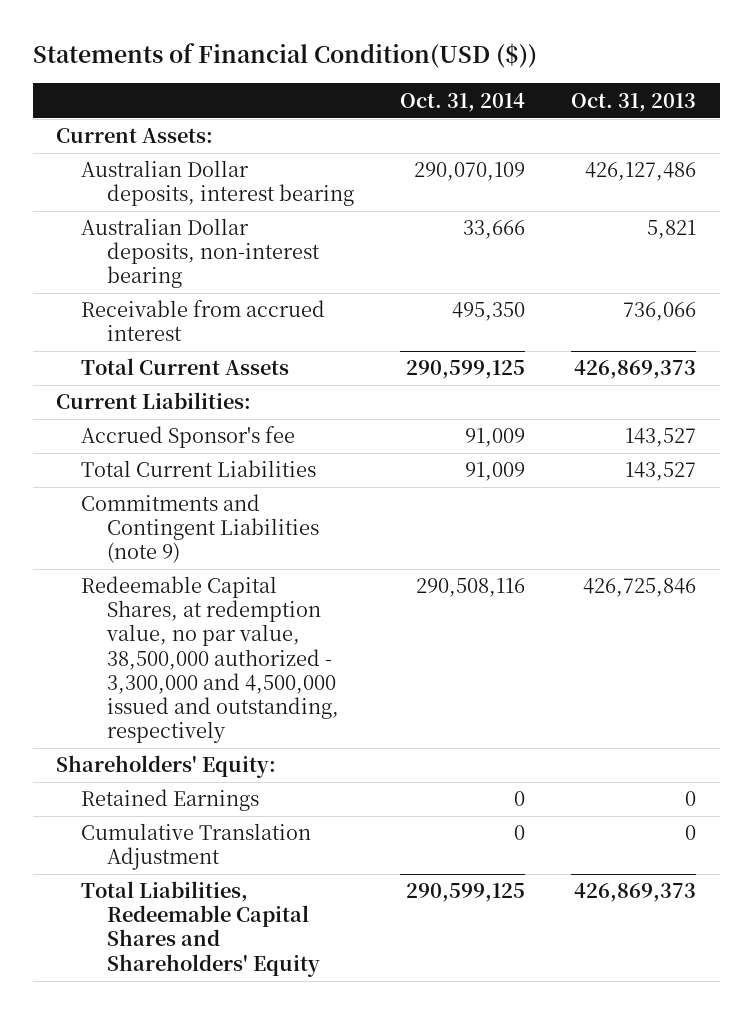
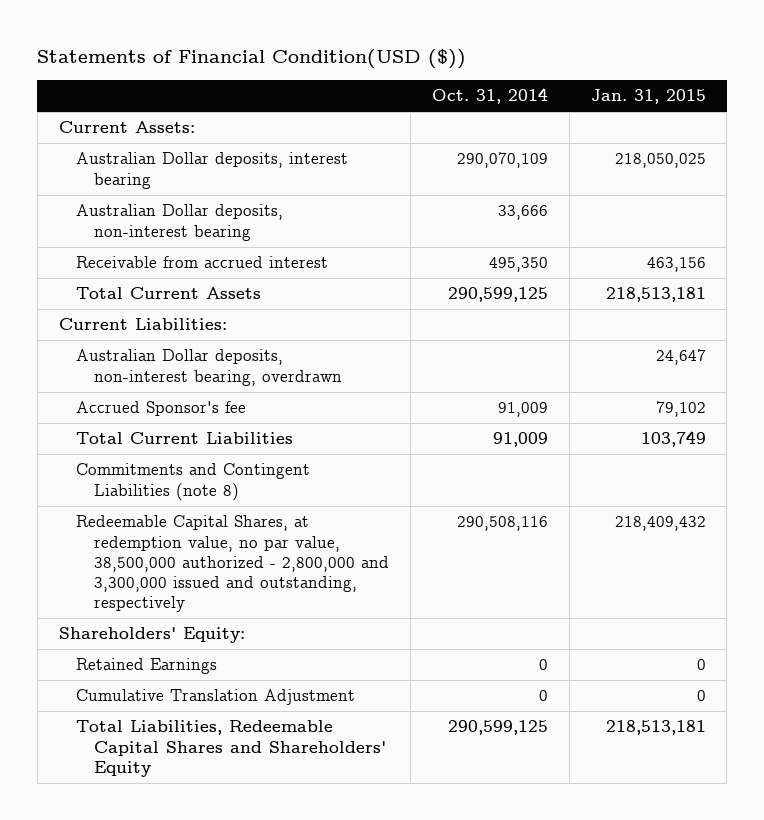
- | Oct. 31, 2014 | Oct. 31, 2013
+ | Oct. 31, 2014 | Jan. 31, 2015
+ Australian Dollar deposits, non-interest bearing, overdrawn | | 24,647
- Commitments and Contingent Liabilities (note 9)
- Redeemable Capital Shares, at redemption value, no par value, 38,500,000 authorized - 3,300,000 and 4,500,000 issued and outstanding, respectively | 290,508,116 | 426,725,846
+ Commitments and Contingent Liabilities (note 8)
+ Redeemable Capital Shares, at redemption value, no par value, 38,500,000 authorized - 2,800,000 and 3,300,000 issued and outstanding, respectively | 290,508,116 | 218,409,432

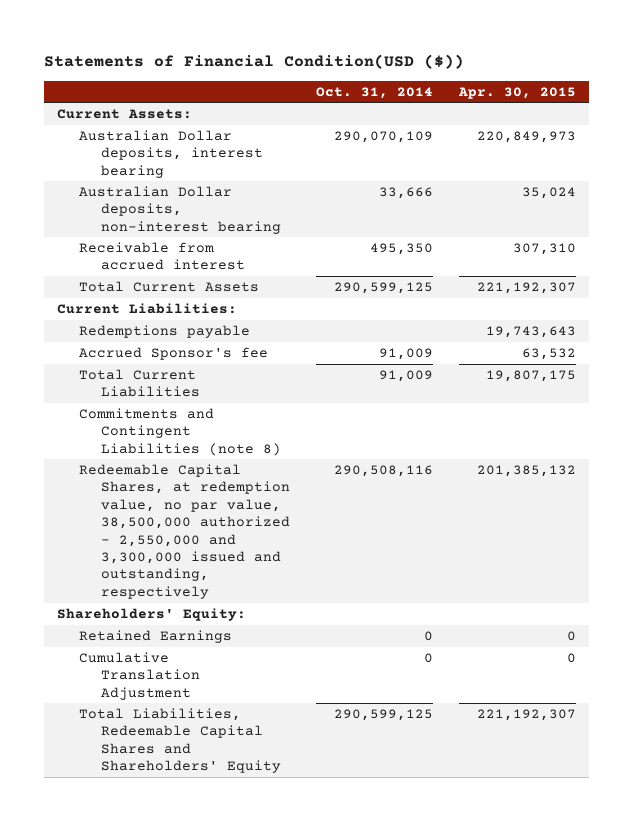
- | Oct. 31, 2014 | Jan. 31, 2015
+ | Oct. 31, 2014 | Apr. 30, 2015
- Australian Dollar deposits, non-interest bearing, overdrawn | | 24,647
+ Redemptions payable | | 19,743,643
- Redeemable Capital Shares, at redemption value, no par value, 38,500,000 authorized - 2,800,000 and 3,300,000 issued and outstanding, respectively | 290,508,116 | 218,409,432
+ Redeemable Capital Shares, at redemption value, no par value, 38,500,000 authorized - 2,550,000 and 3,300,000 issued and outstanding, respectively | 290,508,116 | 201,385,132

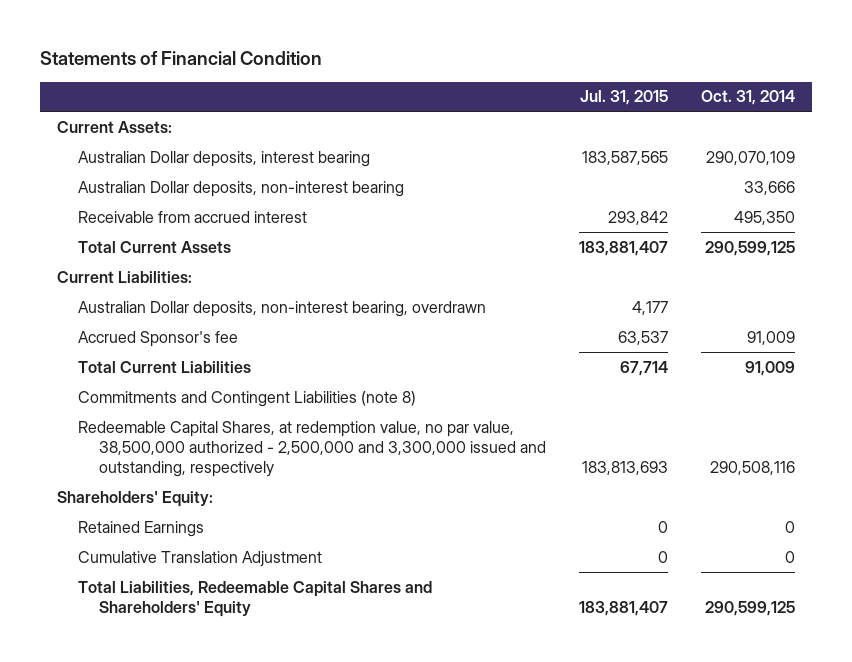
- Statements of Financial Condition(USD ($))
+ Statements of Financial Condition
- | Oct. 31, 2014 | Apr. 30, 2015
+ | Jul. 31, 2015 | Oct. 31, 2014
- Redemptions payable | | 19,743,643
+ Australian Dollar deposits, non-interest bearing, overdrawn | 4,177 |
- Redeemable Capital Shares, at redemption value, no par value, 38,500,000 authorized - 2,550,000 and 3,300,000 issued and outstanding, respectively | 290,508,116 | 201,385,132
+ Redeemable Capital Shares, at redemption value, no par value, 38,500,000 authorized - 2,500,000 and 3,300,000 issued and outstanding, respectively | 183,813,693 | 290,508,116

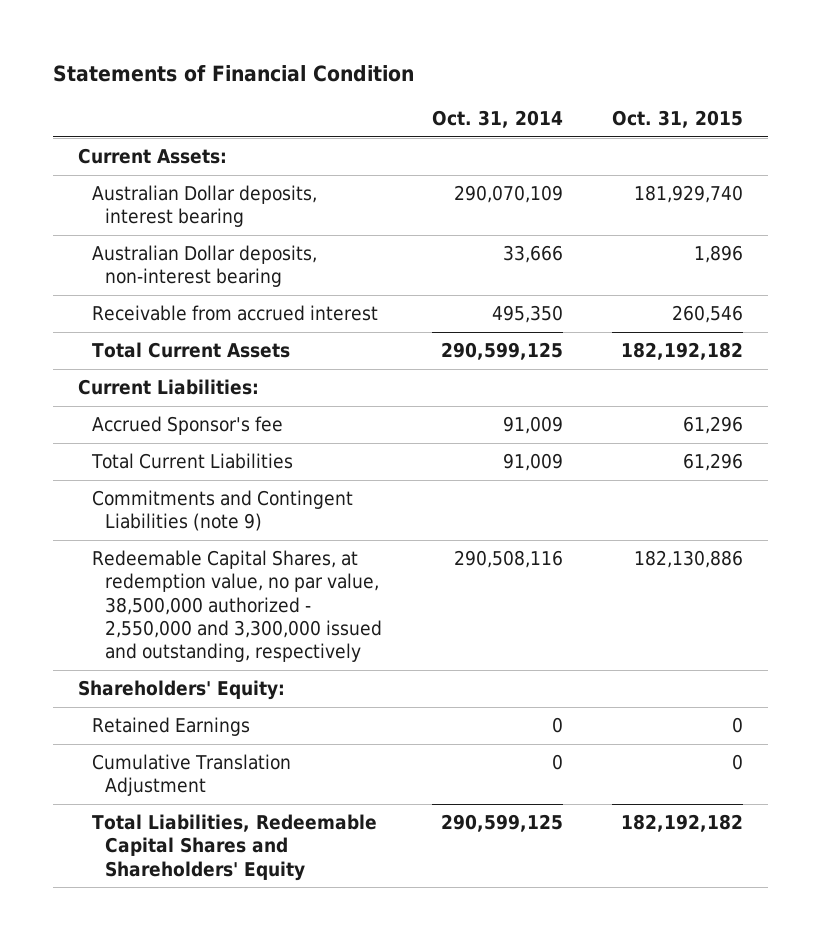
- | Jul. 31, 2015 | Oct. 31, 2014
+ | Oct. 31, 2014 | Oct. 31, 2015
- Australian Dollar deposits, non-interest bearing, overdrawn | 4,177 |
- Commitments and Contingent Liabilities (note 8)
- Redeemable Capital Shares, at redemption value, no par value, 38,500,000 authorized - 2,500,000 and 3,300,000 issued and outstanding, respectively | 183,813,693 | 290,508,116
+ Commitments and Contingent Liabilities (note 9)
+ Redeemable Capital Shares, at redemption value, no par value, 38,500,000 authorized - 2,550,000 and 3,300,000 issued and outstanding, respectively | 290,508,116 | 182,130,886

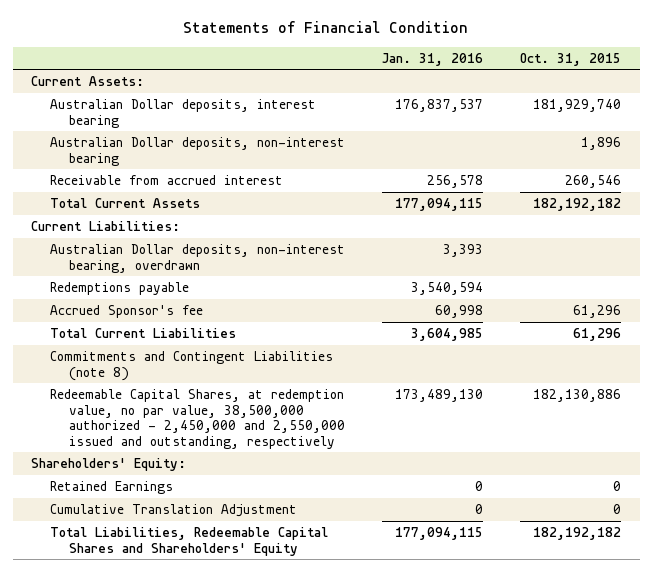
- | Oct. 31, 2014 | Oct. 31, 2015
+ | Jan. 31, 2016 | Oct. 31, 2015
+ Australian Dollar deposits, non-interest bearing, overdrawn | 3,393 |
+ Redemptions payable | 3,540,594 |
- Commitments and Contingent Liabilities (note 9)
- Redeemable Capital Shares, at redemption value, no par value, 38,500,000 authorized - 2,550,000 and 3,300,000 issued and outstanding, respectively | 290,508,116 | 182,130,886
+ Commitments and Contingent Liabilities (note 8)
+ Redeemable Capital Shares, at redemption value, no par value, 38,500,000 authorized - 2,450,000 and 2,550,000 issued and outstanding, respectively | 173,489,130 | 182,130,886

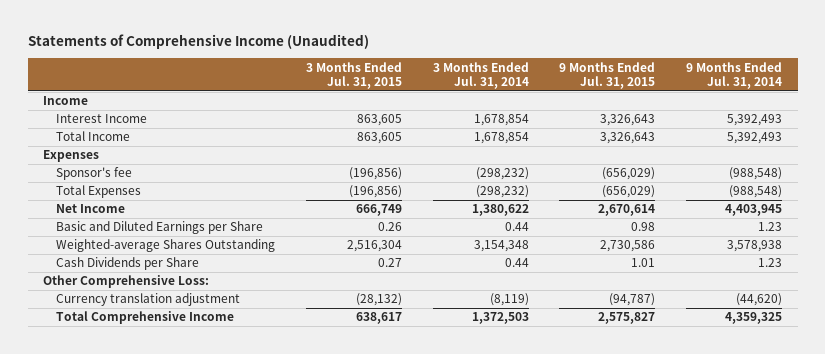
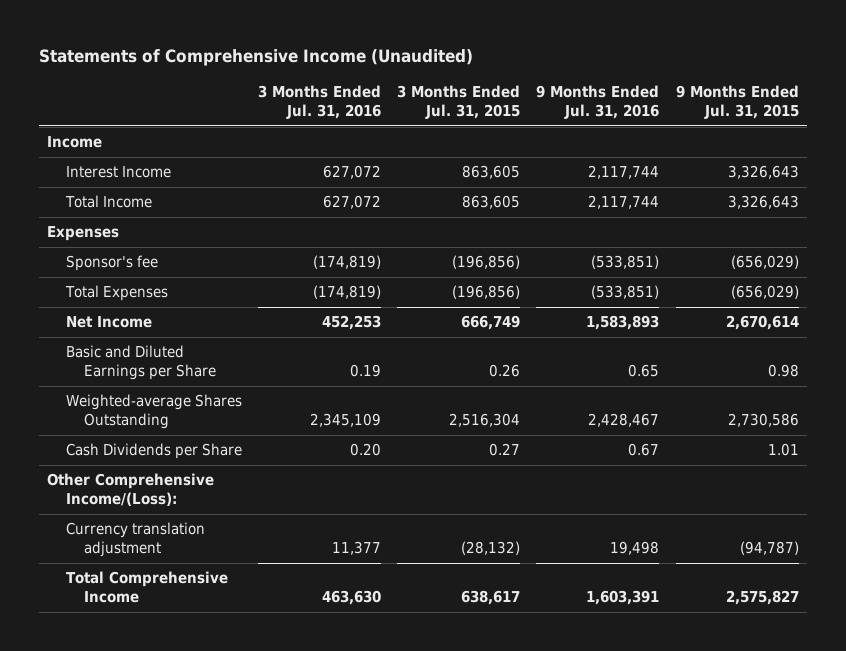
- | 3 Months Ended Jul. 31, 2015 | 3 Months Ended Jul. 31, 2014 | 9 Months Ended Jul. 31, 2015 | 9 Months Ended Jul. 31, 2014
+ | 3 Months Ended Jul. 31, 2016 | 3 Months Ended Jul. 31, 2015 | 9 Months Ended Jul. 31, 2016 | 9 Months Ended Jul. 31, 2015
- Other Comprehensive Loss:
+ Other Comprehensive Income/(Loss):

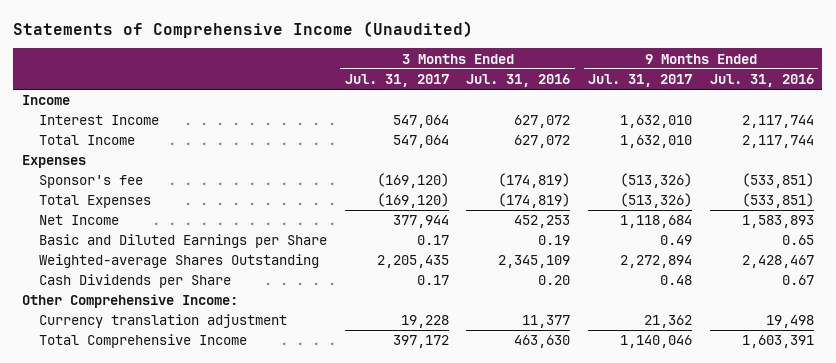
- | 3 Months Ended Jul. 31, 2016 | 3 Months Ended Jul. 31, 2015 | 9 Months Ended Jul. 31, 2016 | 9 Months Ended Jul. 31, 2015
+ | 3 Months Ended Jul. 31, 2017 | 3 Months Ended Jul. 31, 2016 | 9 Months Ended Jul. 31, 2017 | 9 Months Ended Jul. 31, 2016
- Other Comprehensive Income/(Loss):
+ Other Comprehensive Income:

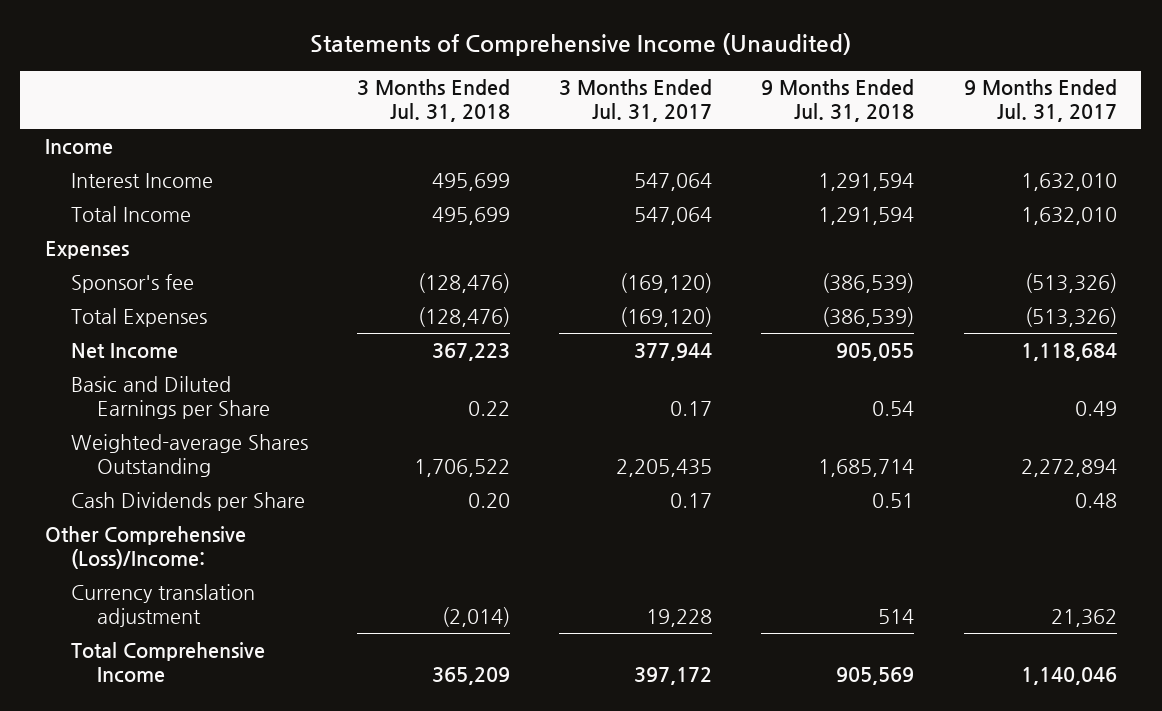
- | 3 Months Ended Jul. 31, 2017 | 3 Months Ended Jul. 31, 2016 | 9 Months Ended Jul. 31, 2017 | 9 Months Ended Jul. 31, 2016
+ | 3 Months Ended Jul. 31, 2018 | 3 Months Ended Jul. 31, 2017 | 9 Months Ended Jul. 31, 2018 | 9 Months Ended Jul. 31, 2017
- Other Comprehensive Income:
+ Other Comprehensive (Loss)/Income:

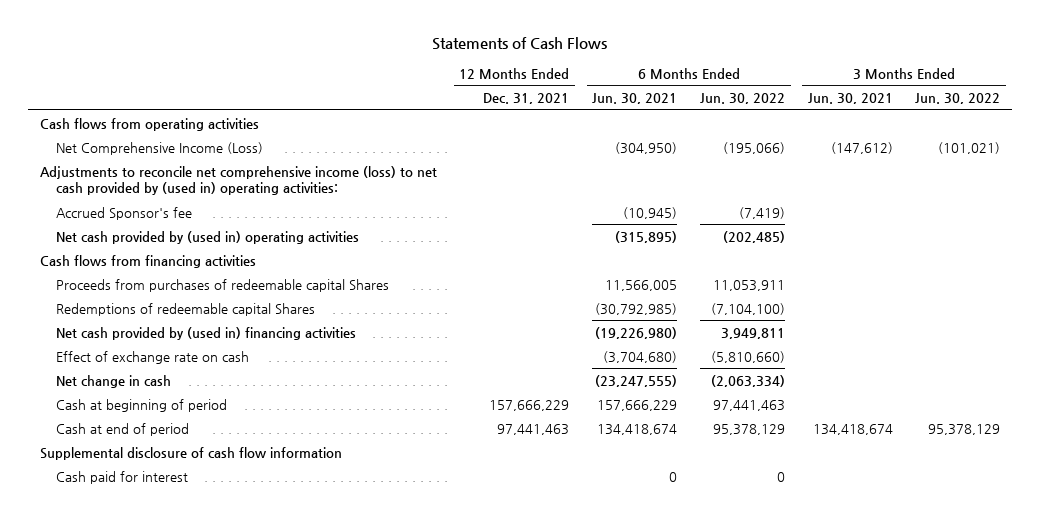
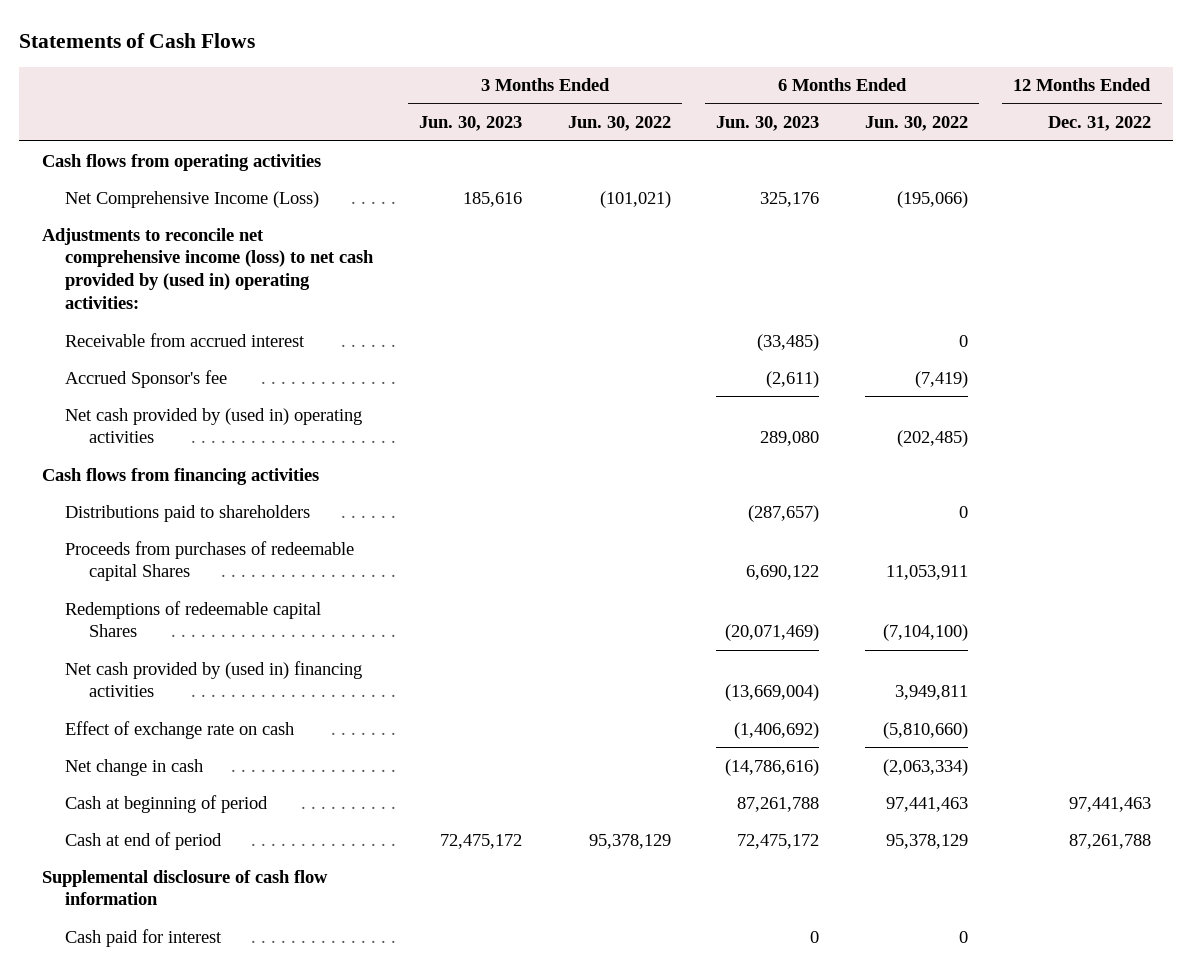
- | 12 Months Ended Dec. 31, 2021 | 6 Months Ended Jun. 30, 2021 | 6 Months Ended Jun. 30, 2022 | 3 Months Ended Jun. 30, 2021 | 3 Months Ended Jun. 30, 2022
+ | 3 Months Ended Jun. 30, 2023 | 3 Months Ended Jun. 30, 2022 | 6 Months Ended Jun. 30, 2023 | 6 Months Ended Jun. 30, 2022 | 12 Months Ended Dec. 31, 2022
+ Receivable from accrued interest | | | (33,485) | 0 |
+ Distributions paid to shareholders | | | (287,657) | 0 |

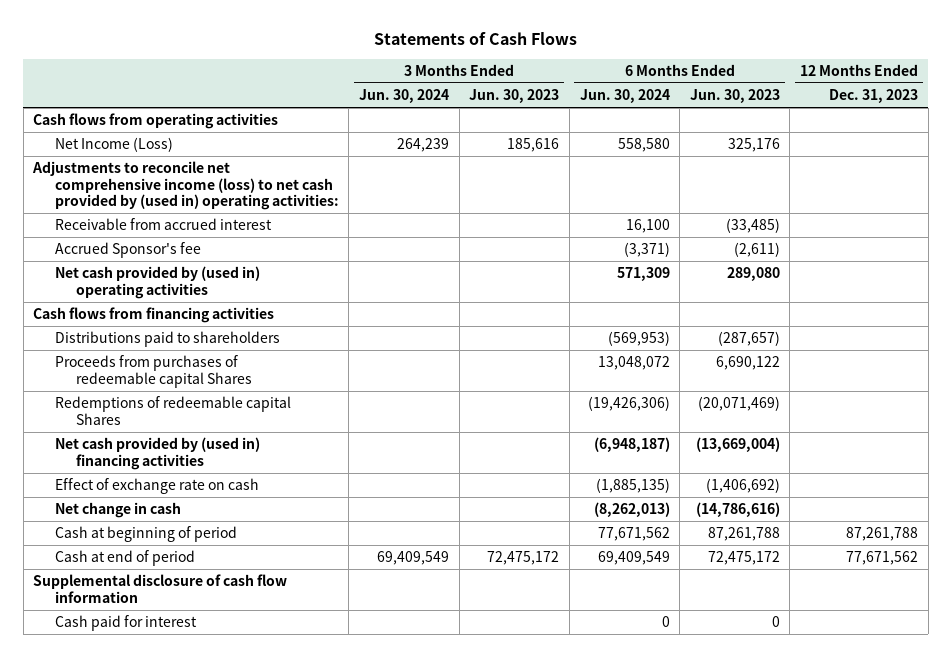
- | 3 Months Ended Jun. 30, 2023 | 3 Months Ended Jun. 30, 2022 | 6 Months Ended Jun. 30, 2023 | 6 Months Ended Jun. 30, 2022 | 12 Months Ended Dec. 31, 2022
+ | 3 Months Ended Jun. 30, 2024 | 3 Months Ended Jun. 30, 2023 | 6 Months Ended Jun. 30, 2024 | 6 Months Ended Jun. 30, 2023 | 12 Months Ended Dec. 31, 2023
- Net Comprehensive Income (Loss) | 185,616 | (101,021) | 325,176 | (195,066) |
+ Net Income (Loss) | 264,239 | 185,616 | 558,580 | 325,176 |

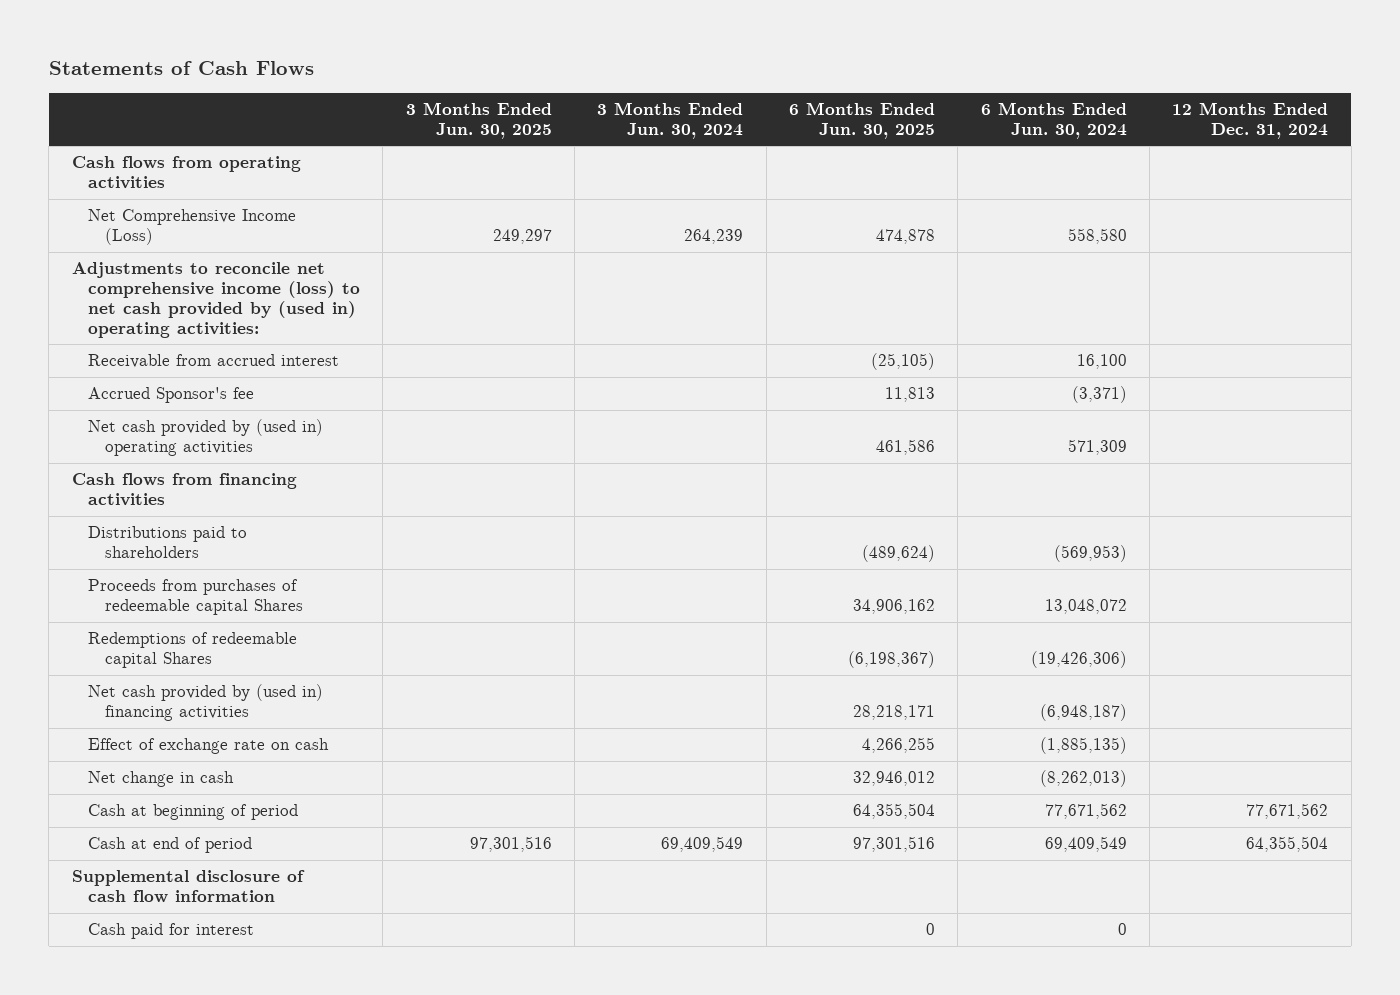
- | 3 Months Ended Jun. 30, 2024 | 3 Months Ended Jun. 30, 2023 | 6 Months Ended Jun. 30, 2024 | 6 Months Ended Jun. 30, 2023 | 12 Months Ended Dec. 31, 2023
+ | 3 Months Ended Jun. 30, 2025 | 3 Months Ended Jun. 30, 2024 | 6 Months Ended Jun. 30, 2025 | 6 Months Ended Jun. 30, 2024 | 12 Months Ended Dec. 31, 2024
- Net Income (Loss) | 264,239 | 185,616 | 558,580 | 325,176 |
+ Net Comprehensive Income (Loss) | 249,297 | 264,239 | 474,878 | 558,580 |

